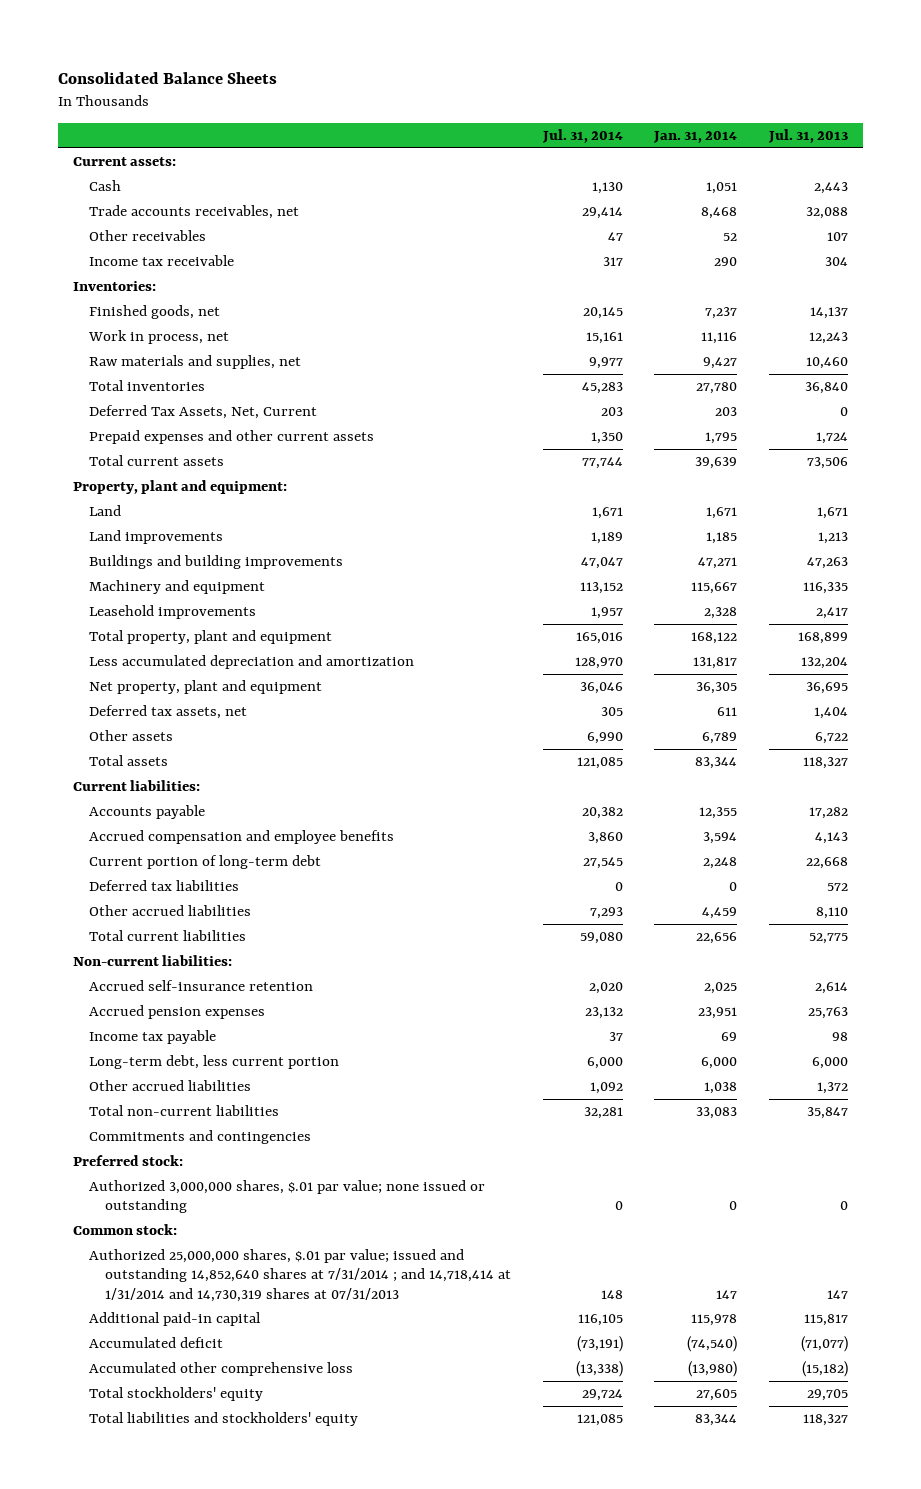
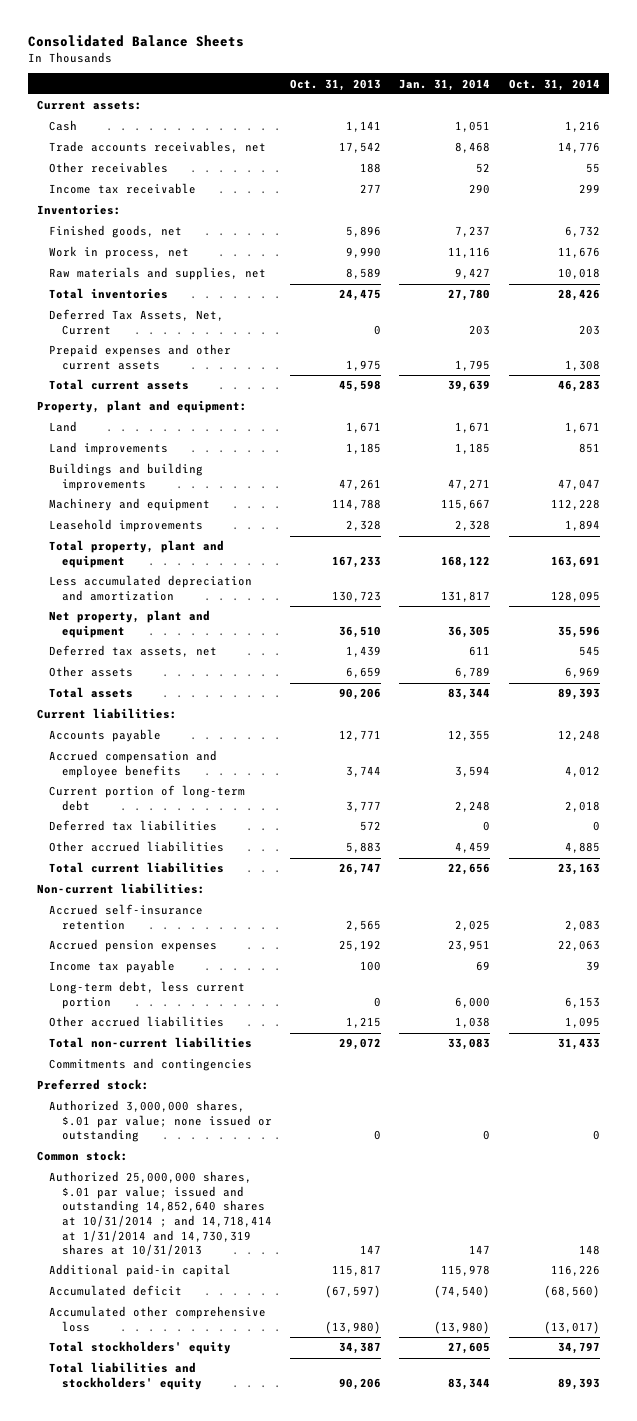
- | Jul. 31, 2014 | Jan. 31, 2014 | Jul. 31, 2013
+ | Oct. 31, 2013 | Jan. 31, 2014 | Oct. 31, 2014
- Authorized 25,000,000 shares, $.01 par value; issued and outstanding 14,852,640 shares at 7/31/2014 ; and 14,718,414 at 1/31/2014 and 14,730,319 shares at 07/31/2013 | 148 | 147 | 147
+ Authorized 25,000,000 shares, $.01 par value; issued and outstanding 14,852,640 shares at 10/31/2014 ; and 14,718,414 at 1/31/2014 and 14,730,319 shares at 10/31/2013 | 147 | 147 | 148

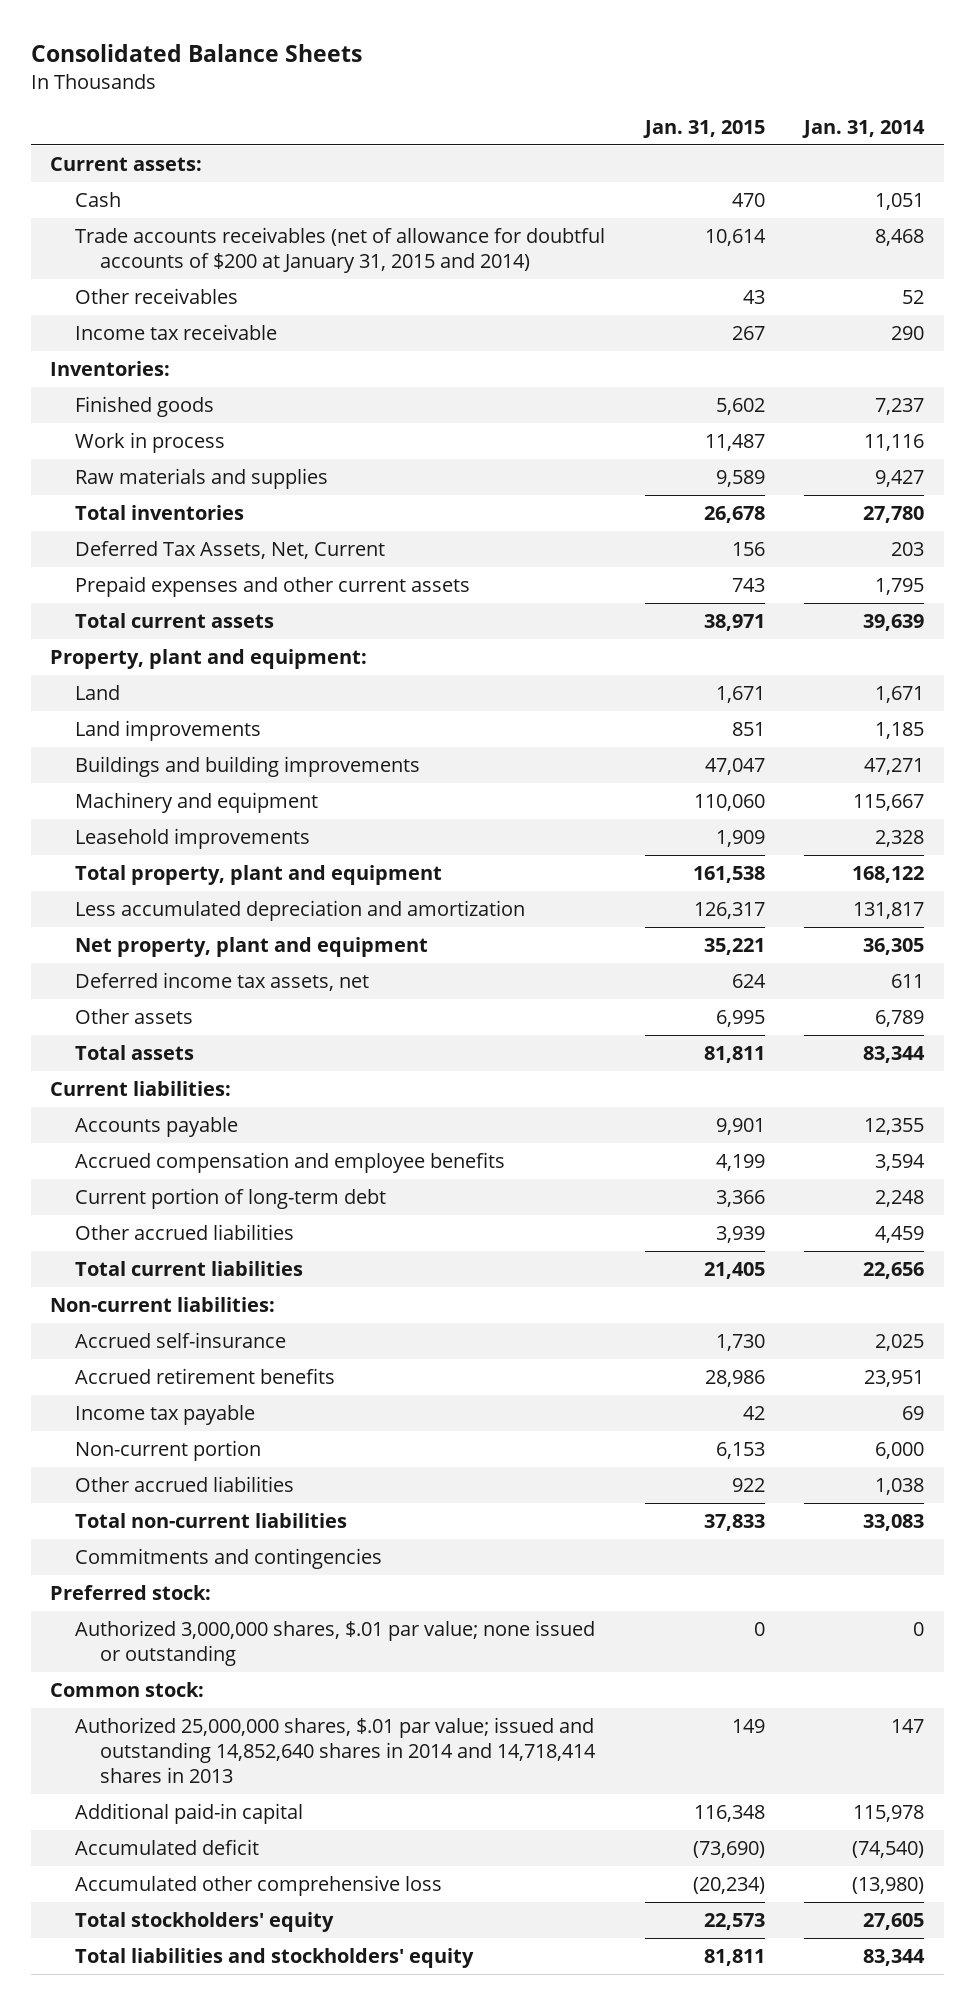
- | Oct. 31, 2013 | Jan. 31, 2014 | Oct. 31, 2014
+ | Jan. 31, 2015 | Jan. 31, 2014
- Trade accounts receivables, net | 17,542 | 8,468 | 14,776
+ Trade accounts receivables (net of allowance for doubtful accounts of $200 at January 31, 2015 and 2014) | 10,614 | 8,468
- Finished goods, net | 5,896 | 7,237 | 6,732
- Work in process, net | 9,990 | 11,116 | 11,676
- Raw materials and supplies, net | 8,589 | 9,427 | 10,018
+ Finished goods | 5,602 | 7,237
+ Work in process | 11,487 | 11,116
+ Raw materials and supplies | 9,589 | 9,427
- Deferred tax assets, net | 1,439 | 611 | 545
+ Deferred income tax assets, net | 624 | 611
- Deferred tax liabilities | 572 | 0 | 0
- Accrued self-insurance retention | 2,565 | 2,025 | 2,083
- Accrued pension expenses | 25,192 | 23,951 | 22,063
+ Accrued self-insurance | 1,730 | 2,025
+ Accrued retirement benefits | 28,986 | 23,951
- Long-term debt, less current portion | 0 | 6,000 | 6,153
+ Non-current portion | 6,153 | 6,000
- Authorized 25,000,000 shares, $.01 par value; issued and outstanding 14,852,640 shares at 10/31/2014 ; and 14,718,414 at 1/31/2014 and 14,730,319 shares at 10/31/2013 | 147 | 147 | 148
+ Authorized 25,000,000 shares, $.01 par value; issued and outstanding 14,852,640 shares in 2014 and 14,718,414 shares in 2013 | 149 | 147

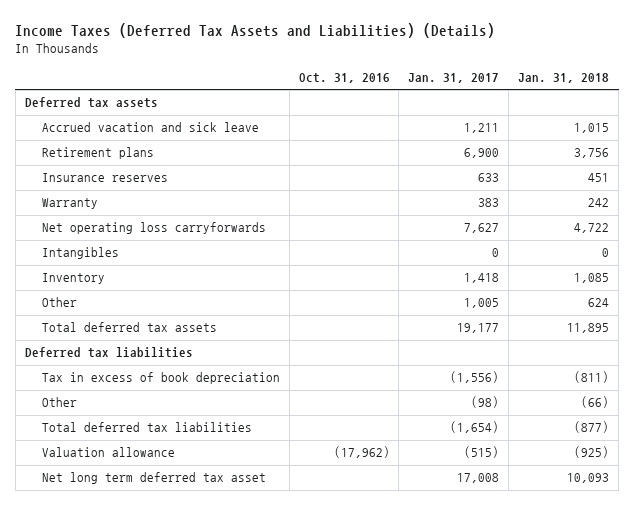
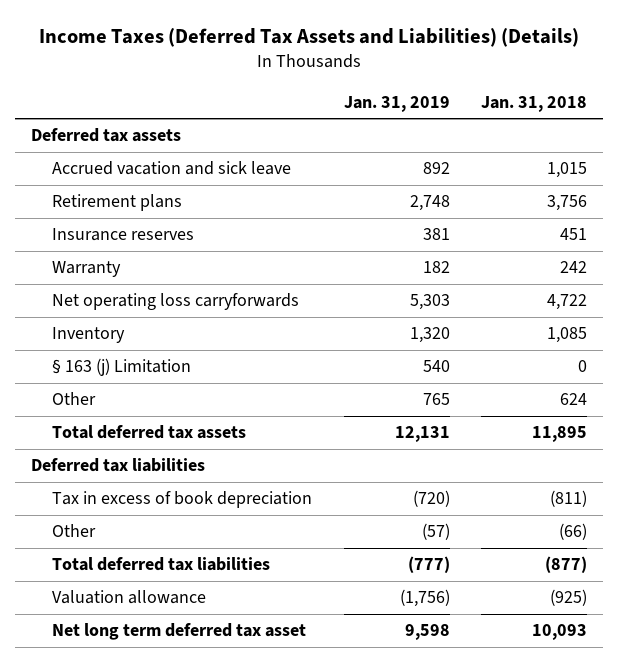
- | Oct. 31, 2016 | Jan. 31, 2017 | Jan. 31, 2018
+ | Jan. 31, 2019 | Jan. 31, 2018
- Intangibles | | 0 | 0
+ § 163 (j) Limitation | 540 | 0

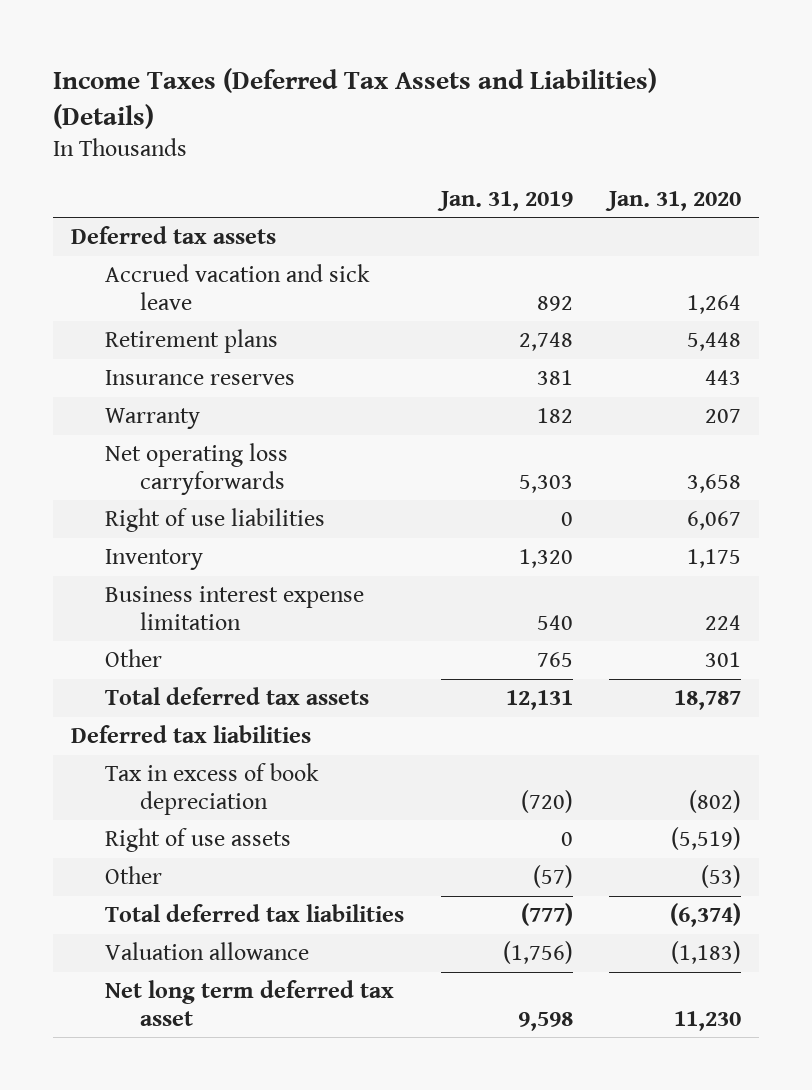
- | Jan. 31, 2019 | Jan. 31, 2018
+ | Jan. 31, 2019 | Jan. 31, 2020
+ Right of use liabilities | 0 | 6,067
- § 163 (j) Limitation | 540 | 0
+ Business interest expense limitation | 540 | 224
+ Right of use assets | 0 | (5,519)

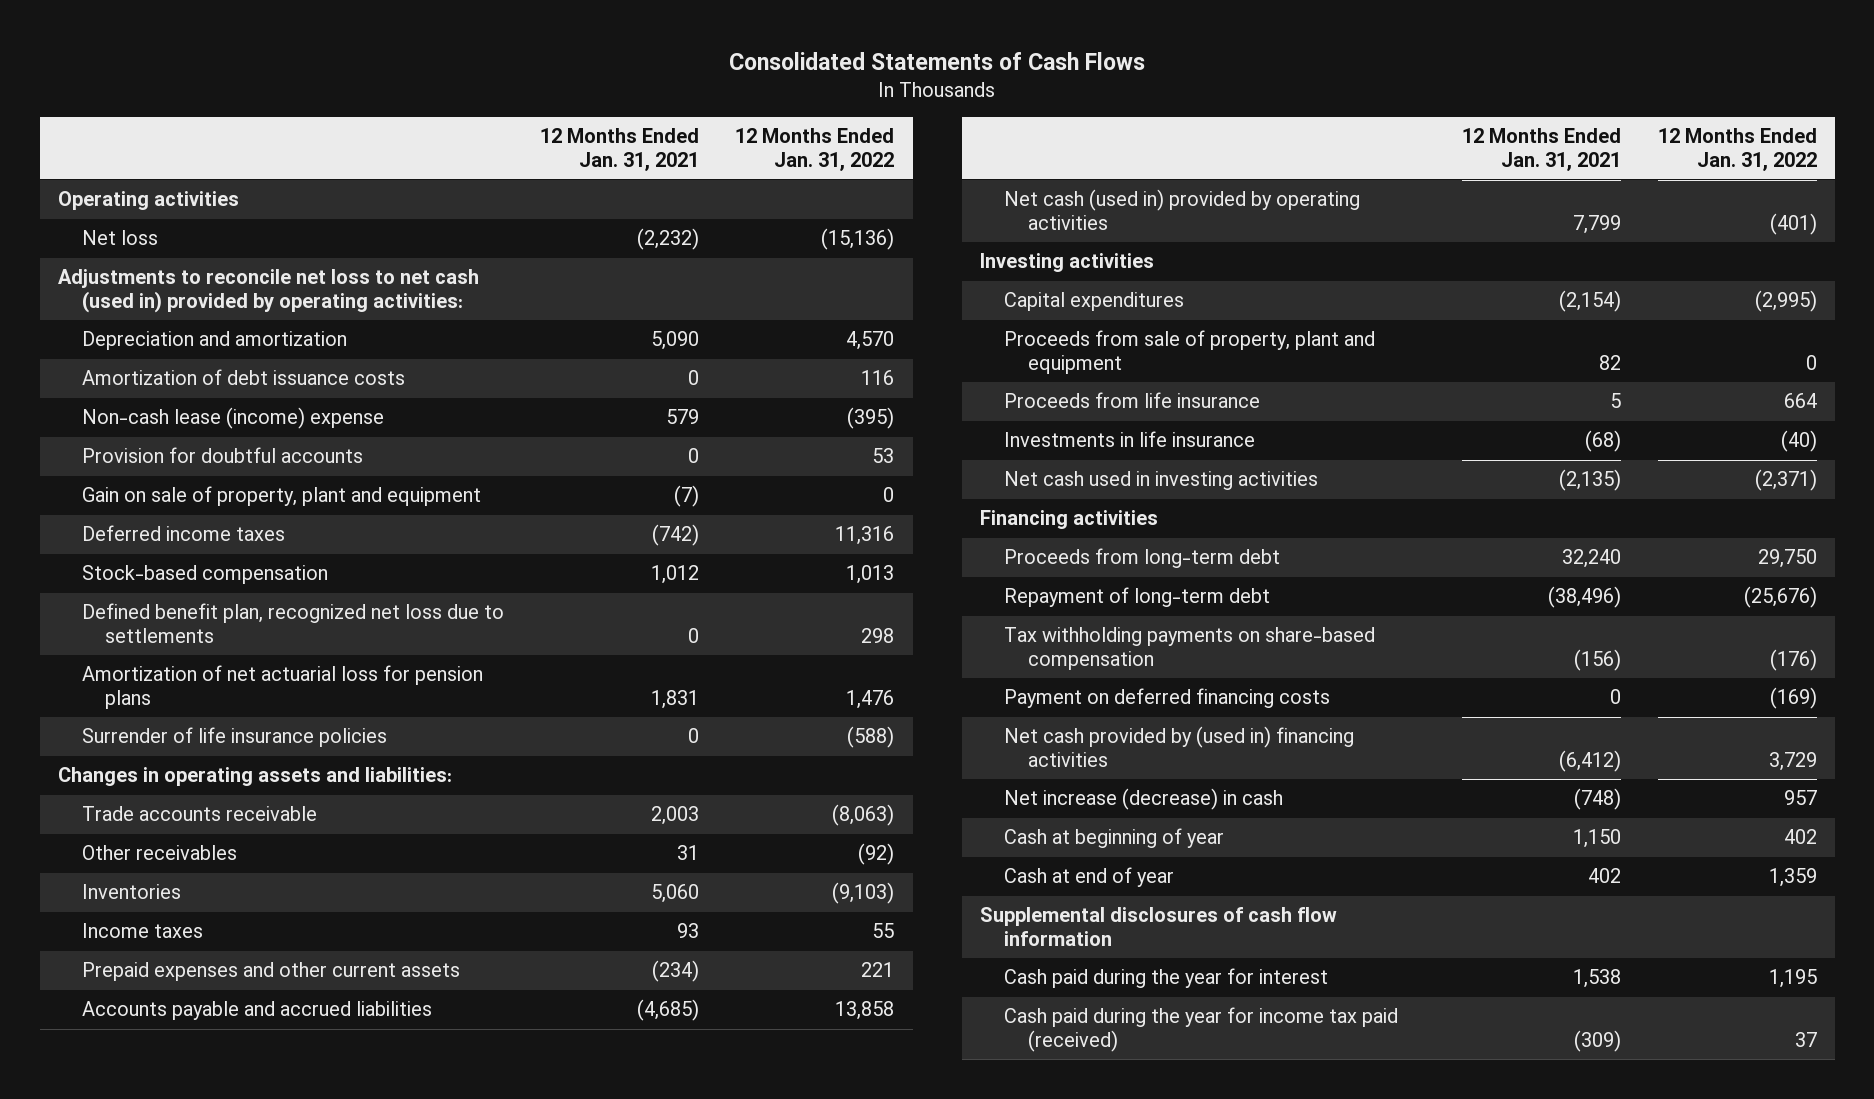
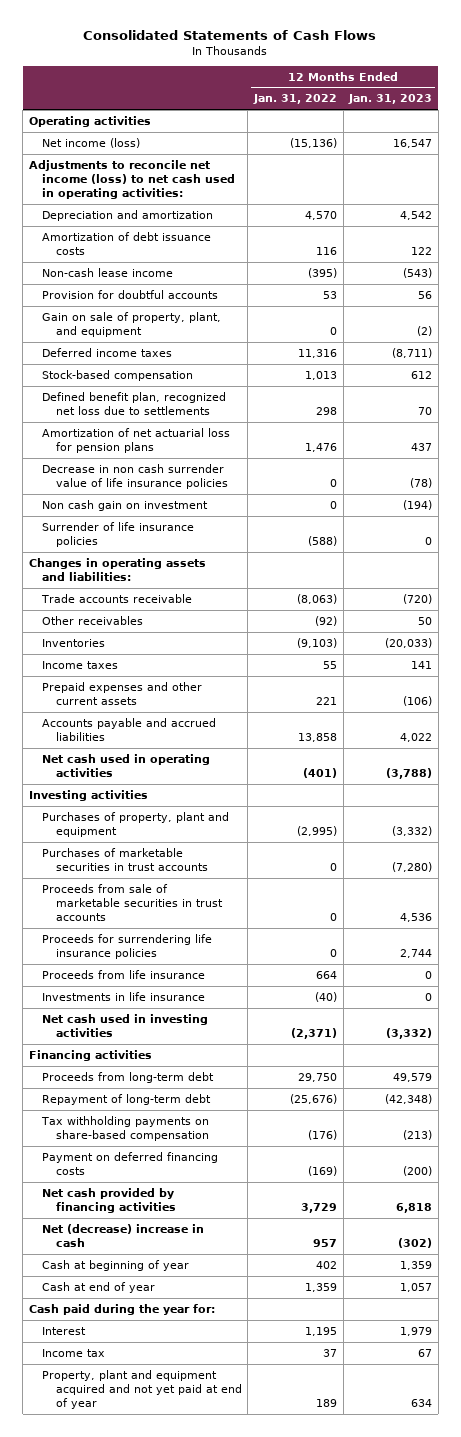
- | 12 Months Ended Jan. 31, 2021 | 12 Months Ended Jan. 31, 2022
+ | 12 Months Ended Jan. 31, 2022 | 12 Months Ended Jan. 31, 2023
- Net loss | (2,232) | (15,136)
- Adjustments to reconcile net loss to net cash (used in) provided by operating activities:
+ Net income (loss) | (15,136) | 16,547
+ Adjustments to reconcile net income (loss) to net cash used in operating activities:
- Non-cash lease (income) expense | 579 | (395)
+ Non-cash lease income | (395) | (543)
- Gain on sale of property, plant and equipment | (7) | 0
+ Gain on sale of property, plant, and equipment | 0 | (2)
+ Decrease in non cash surrender value of life insurance policies | 0 | (78)
+ Non cash gain on investment | 0 | (194)
- Net cash (used in) provided by operating activities | 7,799 | (401)
+ Net cash used in operating activities | (401) | (3,788)
- Capital expenditures | (2,154) | (2,995)
- Proceeds from sale of property, plant and equipment | 82 | 0
+ Purchases of property, plant and equipment | (2,995) | (3,332)
+ Purchases of marketable securities in trust accounts | 0 | (7,280)
+ Proceeds from sale of marketable securities in trust accounts | 0 | 4,536
+ Proceeds for surrendering life insurance policies | 0 | 2,744
- Net cash provided by (used in) financing activities | (6,412) | 3,729
- Net increase (decrease) in cash | (748) | 957
+ Net cash provided by financing activities | 3,729 | 6,818
+ Net (decrease) increase in cash | 957 | (302)
- Supplemental disclosures of cash flow information
- Cash paid during the year for interest | 1,538 | 1,195
- Cash paid during the year for income tax paid (received) | (309) | 37
+ Cash paid during the year for:
+ Interest | 1,195 | 1,979
+ Income tax | 37 | 67
+ Property, plant and equipment acquired and not yet paid at end of year | 189 | 634

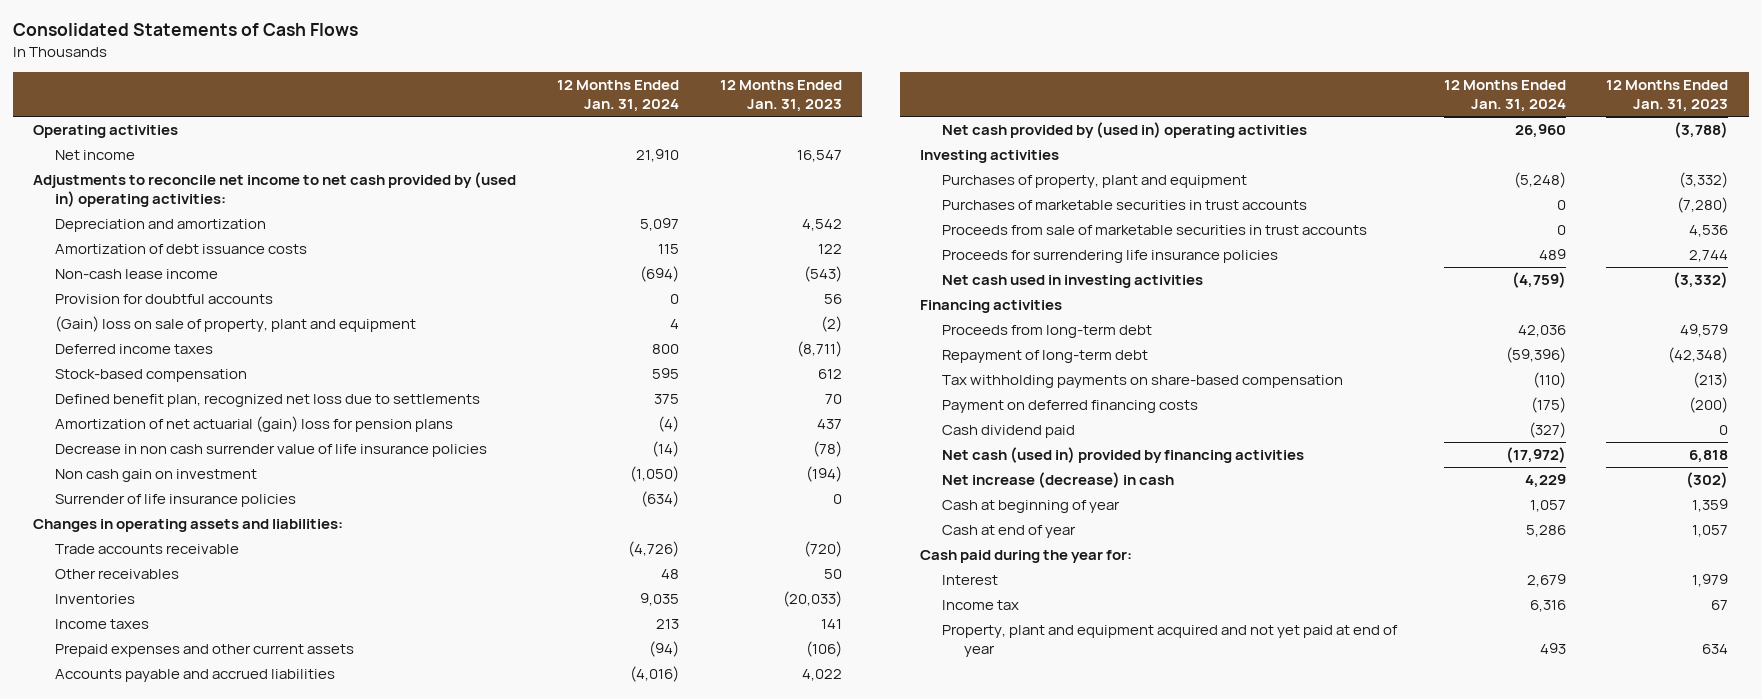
- | 12 Months Ended Jan. 31, 2022 | 12 Months Ended Jan. 31, 2023
+ | 12 Months Ended Jan. 31, 2024 | 12 Months Ended Jan. 31, 2023
- Net income (loss) | (15,136) | 16,547
- Adjustments to reconcile net income (loss) to net cash used in operating activities:
+ Net income | 21,910 | 16,547
+ Adjustments to reconcile net income to net cash provided by (used in) operating activities:
- Gain on sale of property, plant, and equipment | 0 | (2)
+ (Gain) loss on sale of property, plant and equipment | 4 | (2)
- Amortization of net actuarial loss for pension plans | 1,476 | 437
+ Amortization of net actuarial (gain) loss for pension plans | (4) | 437
- Net cash used in operating activities | (401) | (3,788)
+ Net cash provided by (used in) operating activities | 26,960 | (3,788)
- Proceeds from life insurance | 664 | 0
- Investments in life insurance | (40) | 0
- Net cash provided by financing activities | 3,729 | 6,818
- Net (decrease) increase in cash | 957 | (302)
+ Cash dividend paid | (327) | 0
+ Net cash (used in) provided by financing activities | (17,972) | 6,818
+ Net increase (decrease) in cash | 4,229 | (302)

